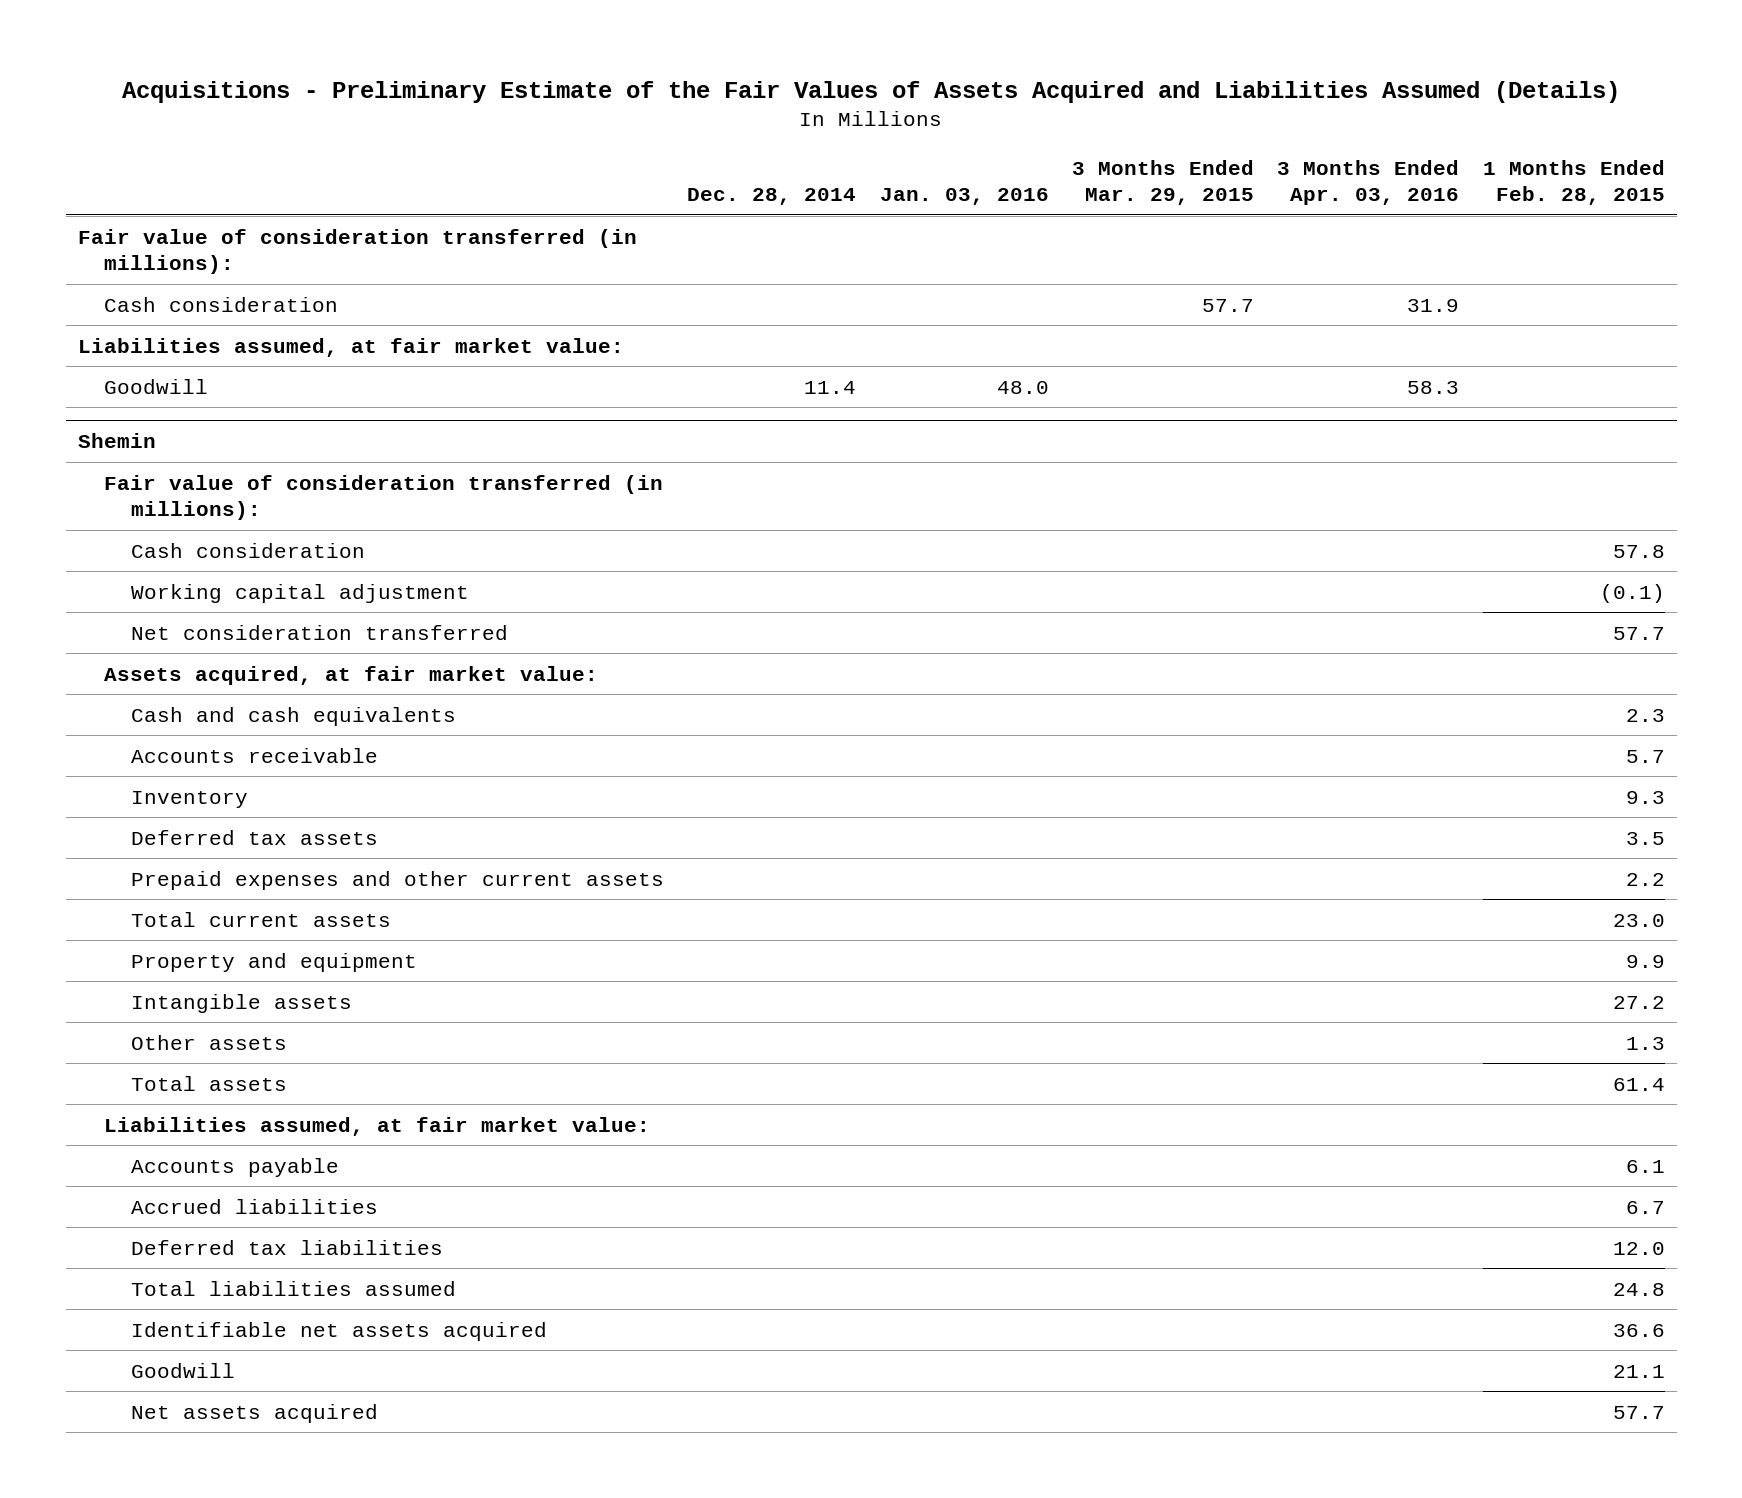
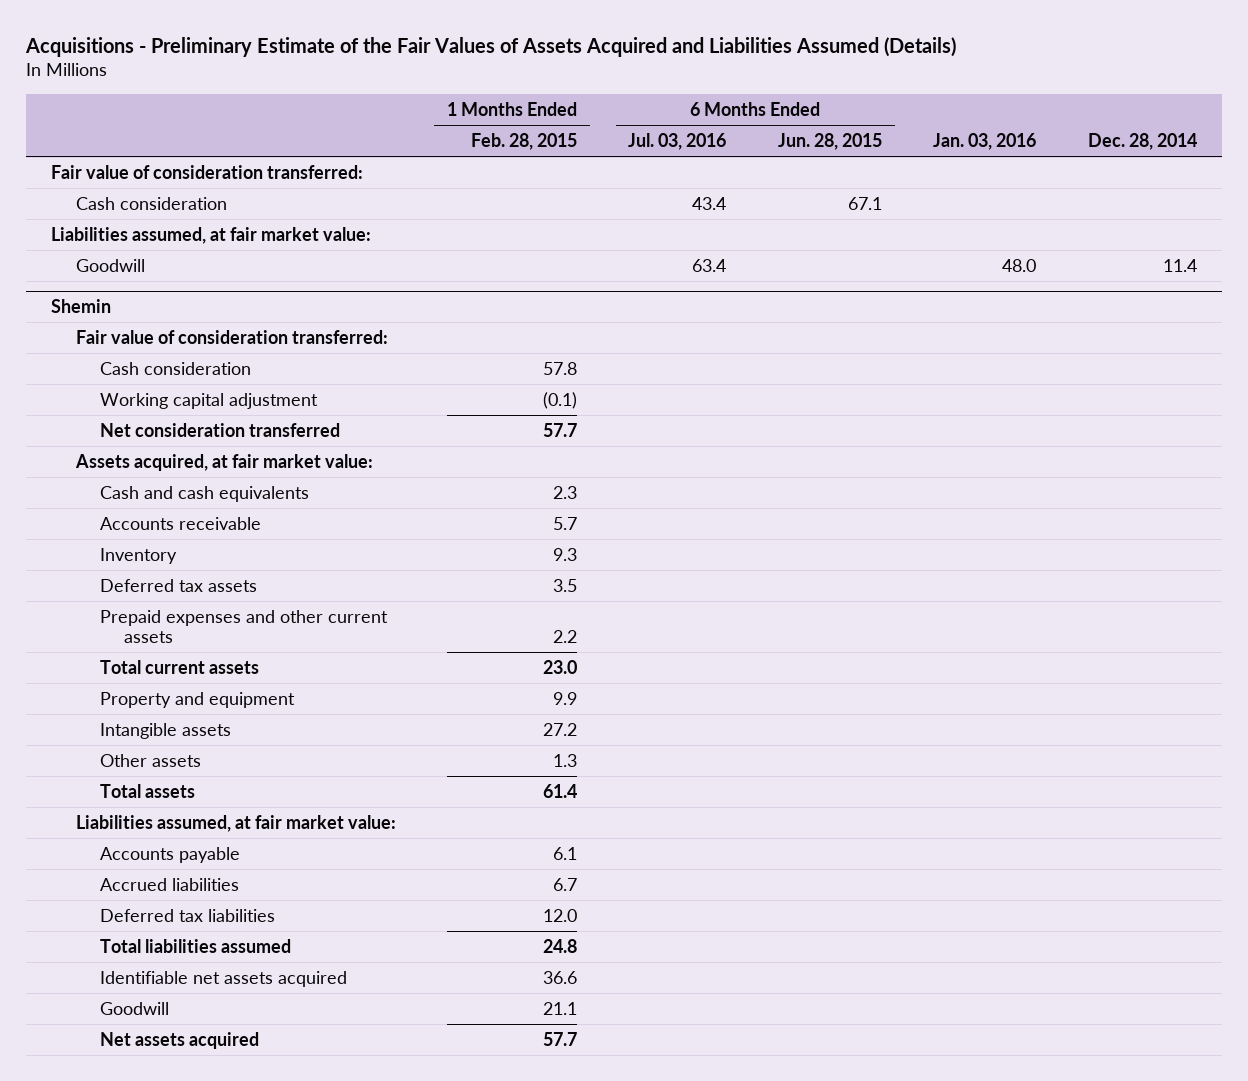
- | Dec. 28, 2014 | Jan. 03, 2016 | 3 Months Ended Mar. 29, 2015 | 3 Months Ended Apr. 03, 2016 | 1 Months Ended Feb. 28, 2015
+ | 1 Months Ended Feb. 28, 2015 | 6 Months Ended Jul. 03, 2016 | 6 Months Ended Jun. 28, 2015 | Jan. 03, 2016 | Dec. 28, 2014
- Fair value of consideration transferred (in millions):
+ Fair value of consideration transferred:
@ Shemin
- Fair value of consideration transferred (in millions):
+ Fair value of consideration transferred:

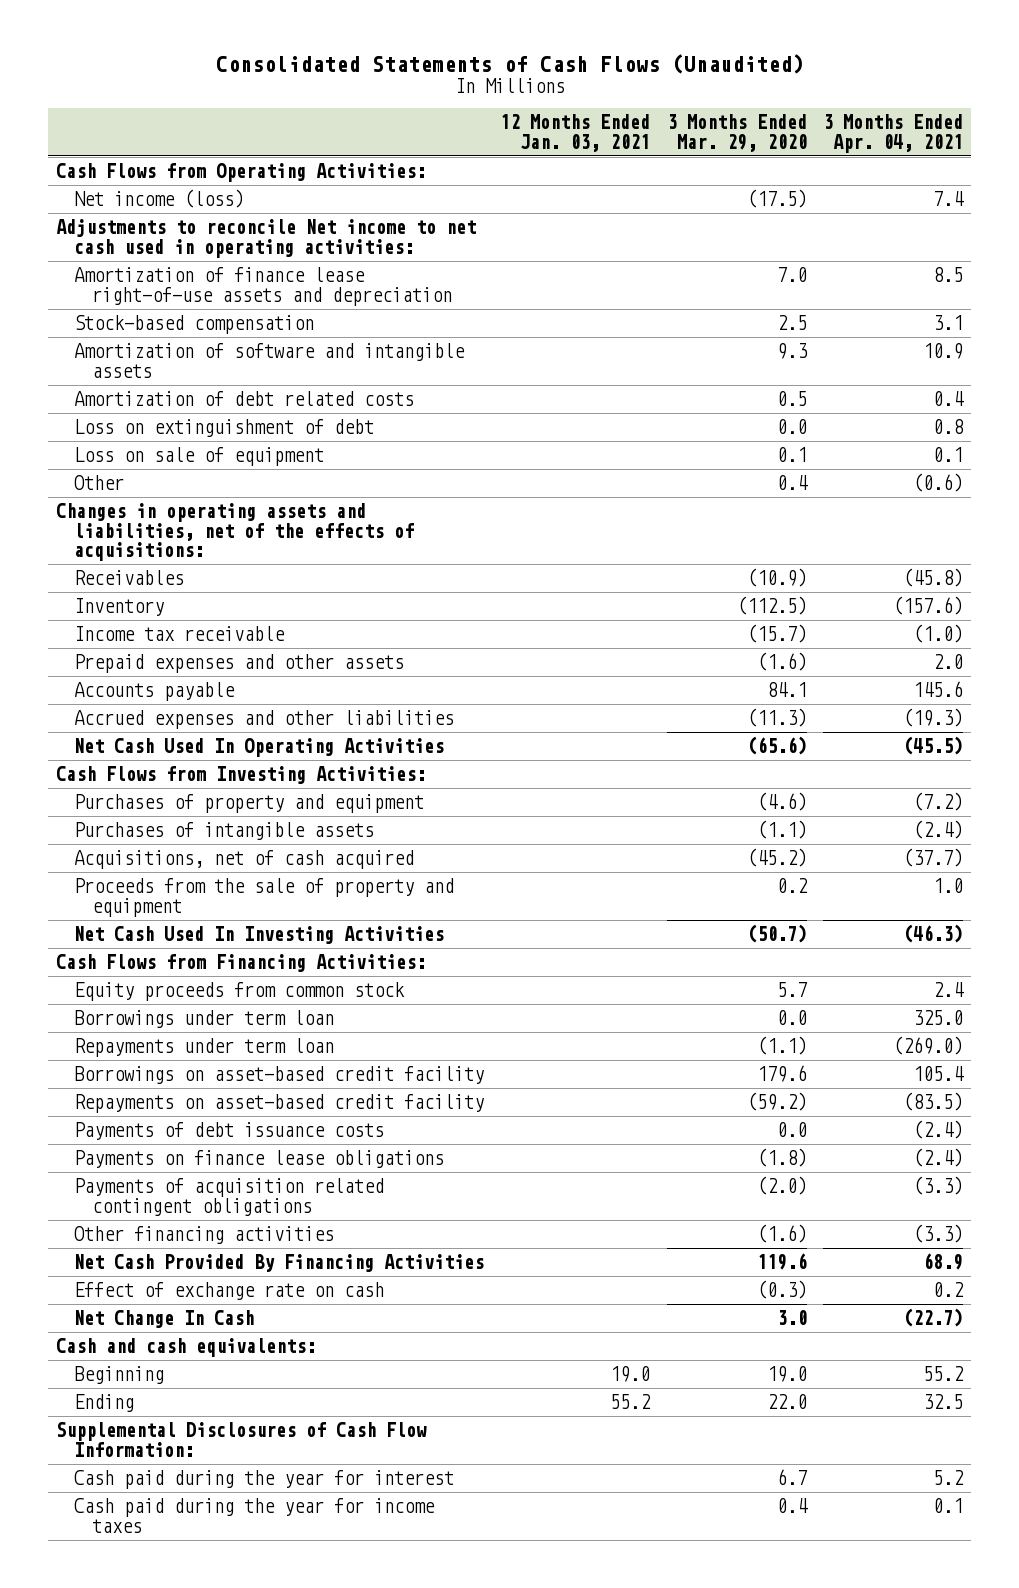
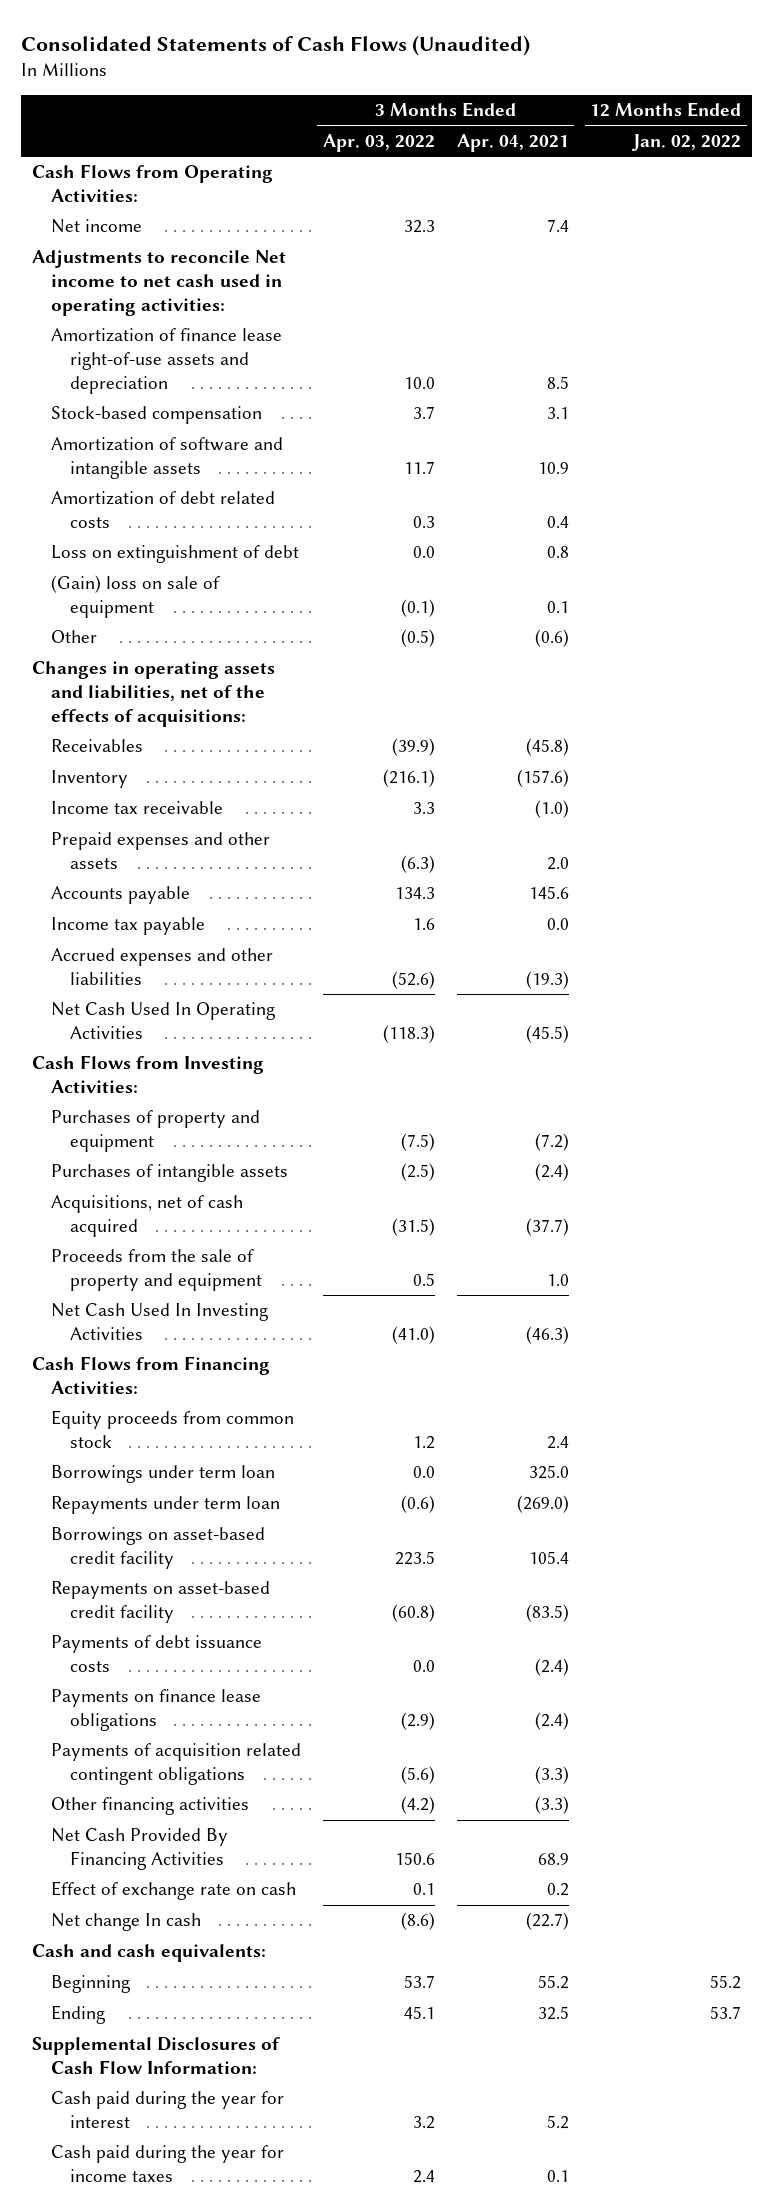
- | 12 Months Ended Jan. 03, 2021 | 3 Months Ended Mar. 29, 2020 | 3 Months Ended Apr. 04, 2021
+ | 3 Months Ended Apr. 03, 2022 | 3 Months Ended Apr. 04, 2021 | 12 Months Ended Jan. 02, 2022
- Net income (loss) | | (17.5) | 7.4
+ Net income | 32.3 | 7.4 |
- Loss on sale of equipment | | 0.1 | 0.1
+ (Gain) loss on sale of equipment | (0.1) | 0.1 |
+ Income tax payable | 1.6 | 0.0 |
- Net Change In Cash | | 3.0 | (22.7)
+ Net change In cash | (8.6) | (22.7) |

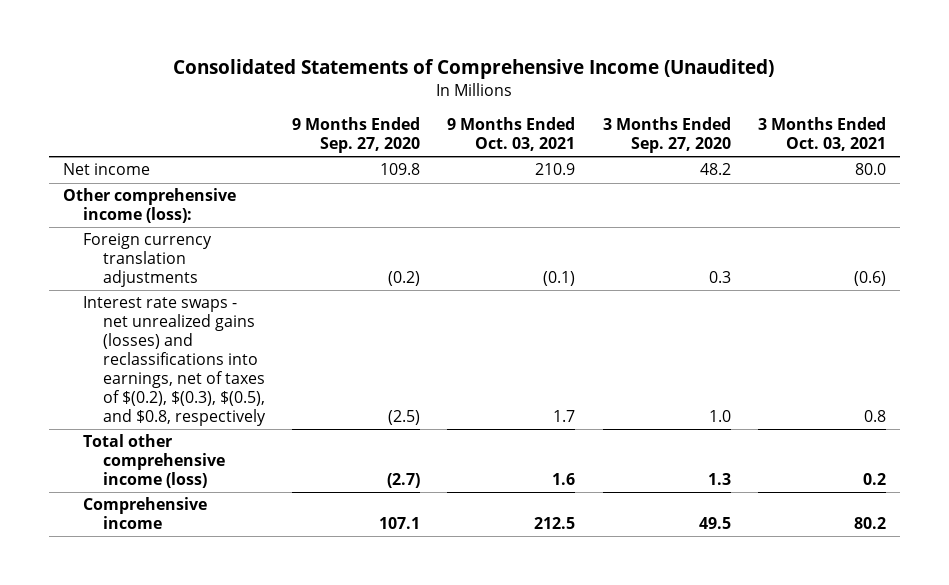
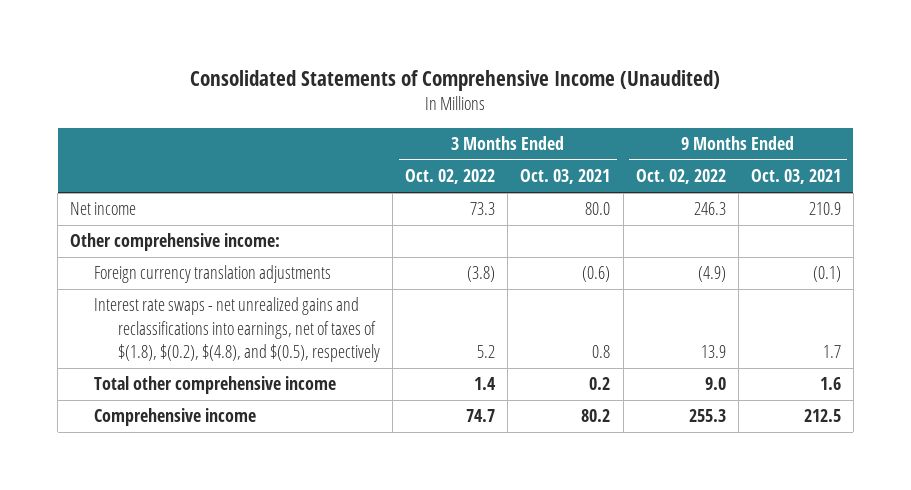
- | 9 Months Ended Sep. 27, 2020 | 9 Months Ended Oct. 03, 2021 | 3 Months Ended Sep. 27, 2020 | 3 Months Ended Oct. 03, 2021
+ | 3 Months Ended Oct. 02, 2022 | 3 Months Ended Oct. 03, 2021 | 9 Months Ended Oct. 02, 2022 | 9 Months Ended Oct. 03, 2021
- Other comprehensive income (loss):
+ Other comprehensive income:
- Interest rate swaps - net unrealized gains (losses) and reclassifications into earnings, net of taxes of $(0.2), $(0.3), $(0.5), and $0.8, respectively | (2.5) | 1.7 | 1.0 | 0.8
- Total other comprehensive income (loss) | (2.7) | 1.6 | 1.3 | 0.2
+ Interest rate swaps - net unrealized gains and reclassifications into earnings, net of taxes of $(1.8), $(0.2), $(4.8), and $(0.5), respectively | 5.2 | 0.8 | 13.9 | 1.7
+ Total other comprehensive income | 1.4 | 0.2 | 9.0 | 1.6

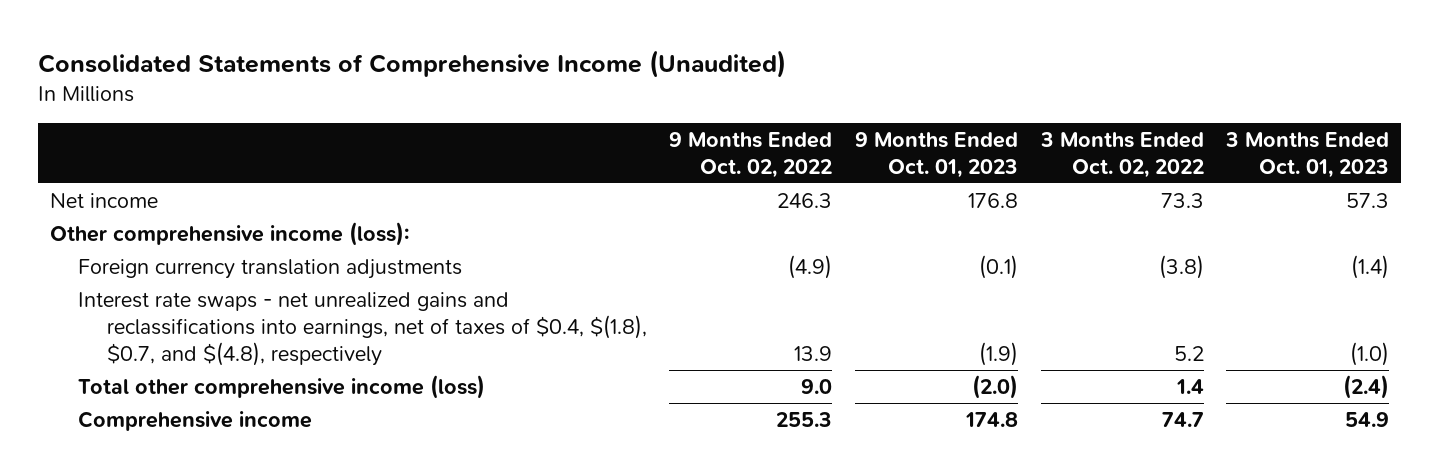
- | 3 Months Ended Oct. 02, 2022 | 3 Months Ended Oct. 03, 2021 | 9 Months Ended Oct. 02, 2022 | 9 Months Ended Oct. 03, 2021
+ | 9 Months Ended Oct. 02, 2022 | 9 Months Ended Oct. 01, 2023 | 3 Months Ended Oct. 02, 2022 | 3 Months Ended Oct. 01, 2023
- Other comprehensive income:
+ Other comprehensive income (loss):
- Interest rate swaps - net unrealized gains and reclassifications into earnings, net of taxes of $(1.8), $(0.2), $(4.8), and $(0.5), respectively | 5.2 | 0.8 | 13.9 | 1.7
- Total other comprehensive income | 1.4 | 0.2 | 9.0 | 1.6
+ Interest rate swaps - net unrealized gains and reclassifications into earnings, net of taxes of $0.4, $(1.8), $0.7, and $(4.8), respectively | 13.9 | (1.9) | 5.2 | (1.0)
+ Total other comprehensive income (loss) | 9.0 | (2.0) | 1.4 | (2.4)

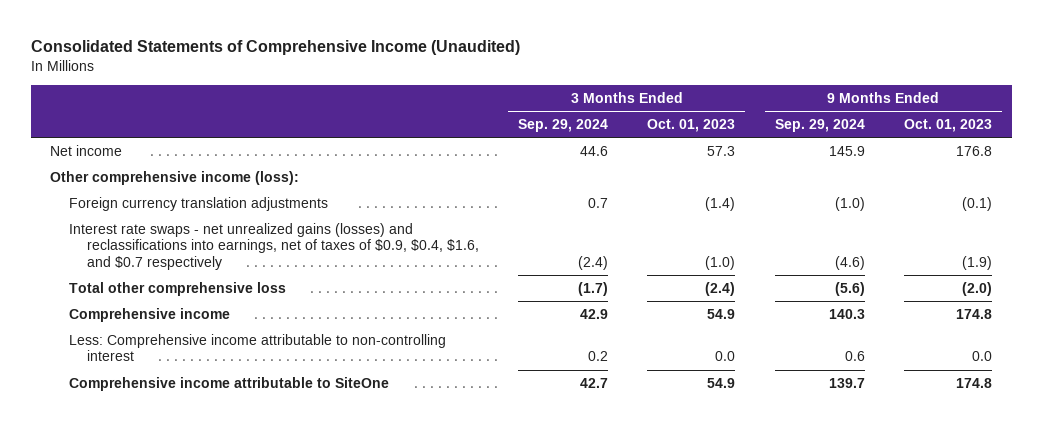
- | 9 Months Ended Oct. 02, 2022 | 9 Months Ended Oct. 01, 2023 | 3 Months Ended Oct. 02, 2022 | 3 Months Ended Oct. 01, 2023
+ | 3 Months Ended Sep. 29, 2024 | 3 Months Ended Oct. 01, 2023 | 9 Months Ended Sep. 29, 2024 | 9 Months Ended Oct. 01, 2023
- Interest rate swaps - net unrealized gains and reclassifications into earnings, net of taxes of $0.4, $(1.8), $0.7, and $(4.8), respectively | 13.9 | (1.9) | 5.2 | (1.0)
- Total other comprehensive income (loss) | 9.0 | (2.0) | 1.4 | (2.4)
+ Interest rate swaps - net unrealized gains (losses) and reclassifications into earnings, net of taxes of $0.9, $0.4, $1.6, and $0.7 respectively | (2.4) | (1.0) | (4.6) | (1.9)
+ Total other comprehensive loss | (1.7) | (2.4) | (5.6) | (2.0)
+ Less: Comprehensive income attributable to non-controlling interest | 0.2 | 0.0 | 0.6 | 0.0
+ Comprehensive income attributable to SiteOne | 42.7 | 54.9 | 139.7 | 174.8

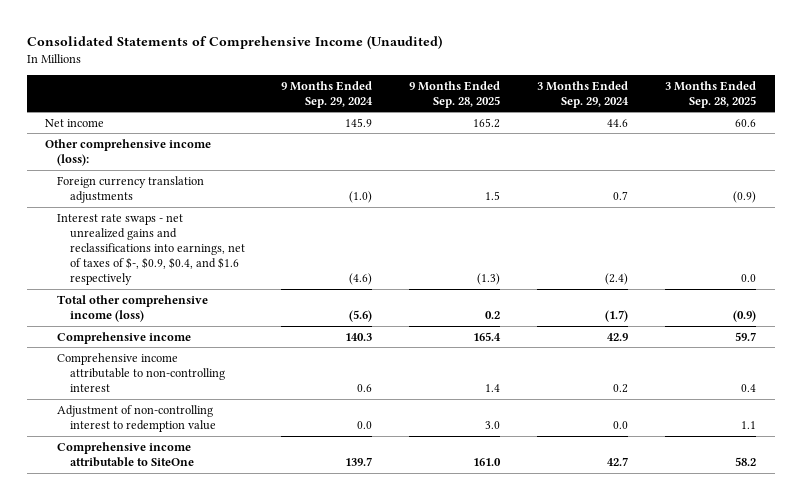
- | 3 Months Ended Sep. 29, 2024 | 3 Months Ended Oct. 01, 2023 | 9 Months Ended Sep. 29, 2024 | 9 Months Ended Oct. 01, 2023
+ | 9 Months Ended Sep. 29, 2024 | 9 Months Ended Sep. 28, 2025 | 3 Months Ended Sep. 29, 2024 | 3 Months Ended Sep. 28, 2025
- Interest rate swaps - net unrealized gains (losses) and reclassifications into earnings, net of taxes of $0.9, $0.4, $1.6, and $0.7 respectively | (2.4) | (1.0) | (4.6) | (1.9)
- Total other comprehensive loss | (1.7) | (2.4) | (5.6) | (2.0)
+ Interest rate swaps - net unrealized gains and reclassifications into earnings, net of taxes of $-, $0.9, $0.4, and $1.6 respectively | (4.6) | (1.3) | (2.4) | 0.0
+ Total other comprehensive income (loss) | (5.6) | 0.2 | (1.7) | (0.9)
- Less: Comprehensive income attributable to non-controlling interest | 0.2 | 0.0 | 0.6 | 0.0
+ Comprehensive income attributable to non-controlling interest | 0.6 | 1.4 | 0.2 | 0.4
+ Adjustment of non-controlling interest to redemption value | 0.0 | 3.0 | 0.0 | 1.1

